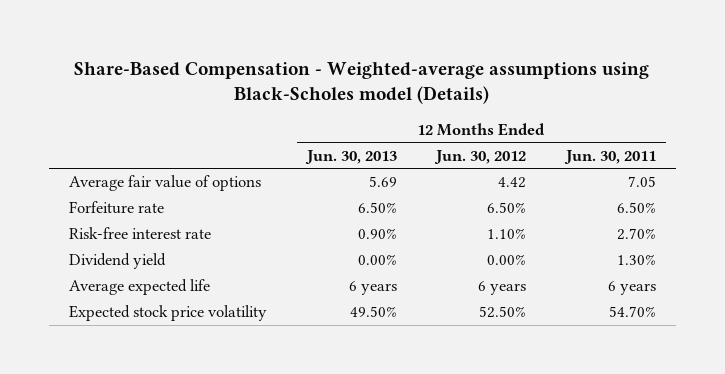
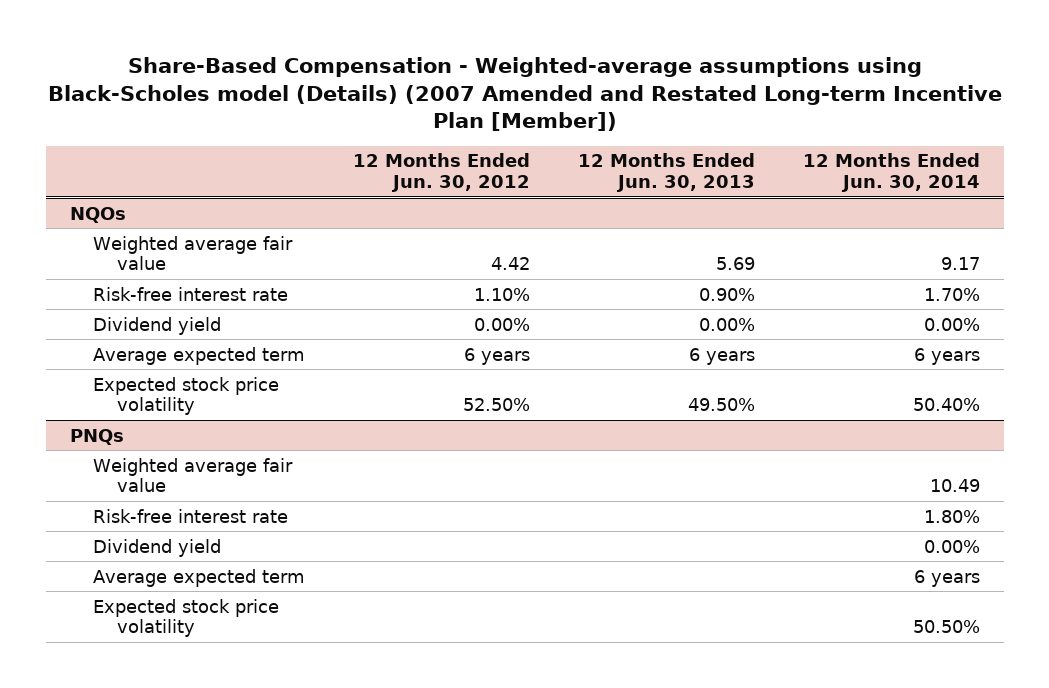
- Share-Based Compensation - Weighted-average assumptions using Black-Scholes model (Details)
+ Share-Based Compensation - Weighted-average assumptions using Black-Scholes model (Details) (2007 Amended and Restated Long-term Incentive Plan [Member])
- | 12 Months Ended Jun. 30, 2013 | 12 Months Ended Jun. 30, 2012 | 12 Months Ended Jun. 30, 2011
+ | 12 Months Ended Jun. 30, 2012 | 12 Months Ended Jun. 30, 2013 | 12 Months Ended Jun. 30, 2014
- Average fair value of options | 5.69 | 4.42 | 7.05
- Forfeiture rate | 6.50% | 6.50% | 6.50%
+ NQOs
+ Weighted average fair value | 4.42 | 5.69 | 9.17
- Average expected life | 6 years | 6 years | 6 years
+ Average expected term | 6 years | 6 years | 6 years
+ PNQs
+ Weighted average fair value | | | 10.49
+ Risk-free interest rate | | | 1.80%
+ Dividend yield | | | 0.00%
+ Average expected term | | | 6 years
+ Expected stock price volatility | | | 50.50%

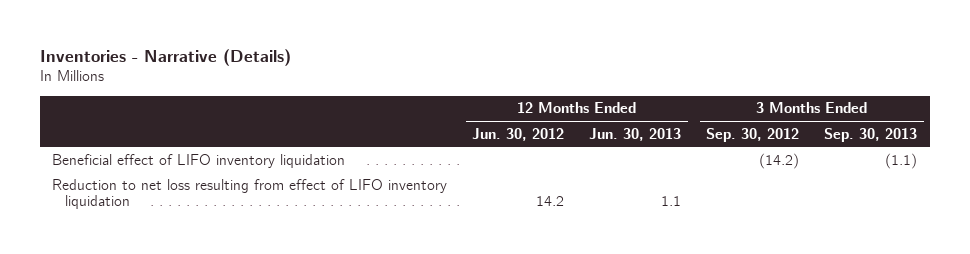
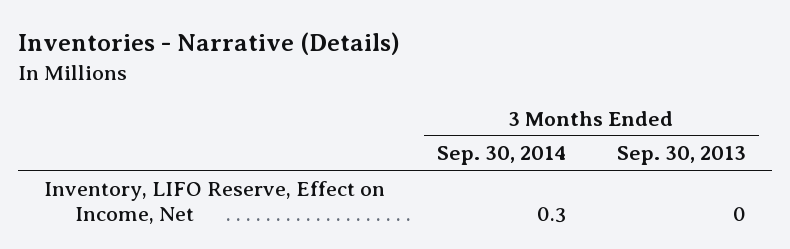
- | 12 Months Ended Jun. 30, 2012 | 12 Months Ended Jun. 30, 2013 | 3 Months Ended Sep. 30, 2012 | 3 Months Ended Sep. 30, 2013
+ | 3 Months Ended Sep. 30, 2014 | 3 Months Ended Sep. 30, 2013
- Beneficial effect of LIFO inventory liquidation | | | (14.2) | (1.1)
- Reduction to net loss resulting from effect of LIFO inventory liquidation | 14.2 | 1.1 | |
+ Inventory, LIFO Reserve, Effect on Income, Net | 0.3 | 0

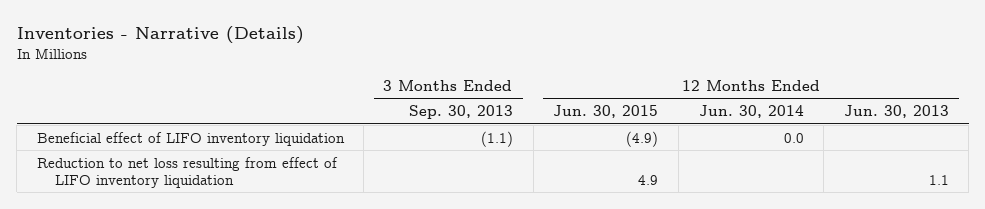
- | 3 Months Ended Sep. 30, 2014 | 3 Months Ended Sep. 30, 2013
+ | 3 Months Ended Sep. 30, 2013 | 12 Months Ended Jun. 30, 2015 | 12 Months Ended Jun. 30, 2014 | 12 Months Ended Jun. 30, 2013
- Inventory, LIFO Reserve, Effect on Income, Net | 0.3 | 0
+ Beneficial effect of LIFO inventory liquidation | (1.1) | (4.9) | 0.0 |
+ Reduction to net loss resulting from effect of LIFO inventory liquidation | | 4.9 | | 1.1

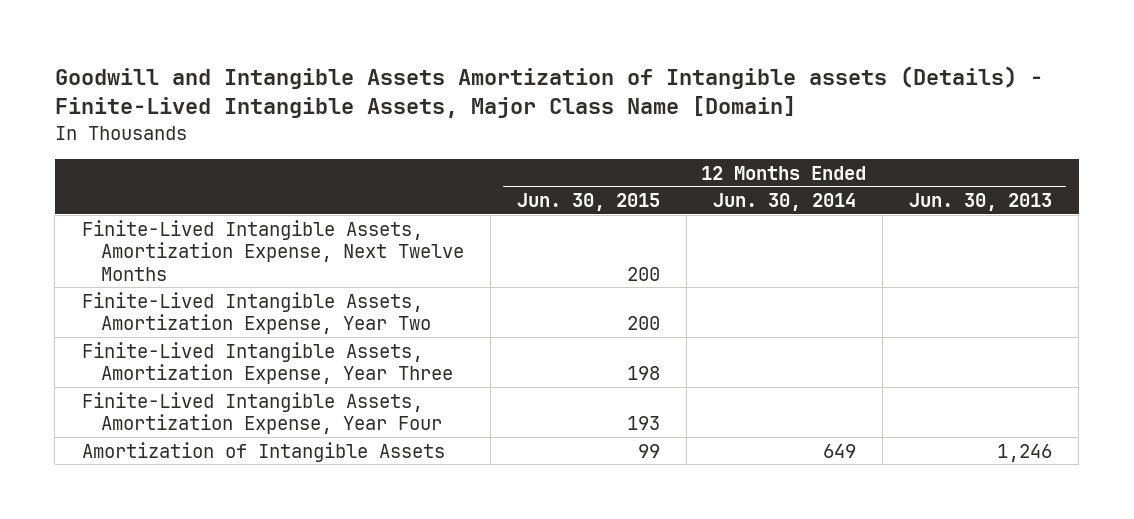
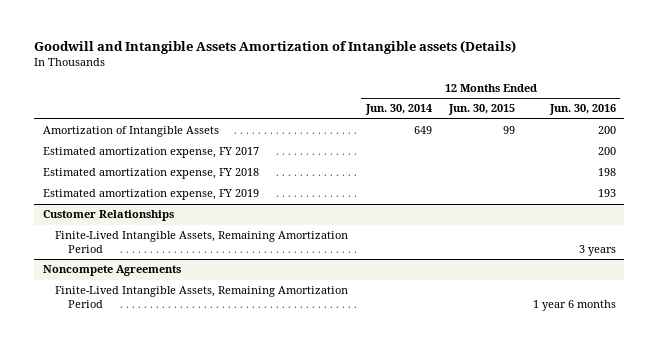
- Goodwill and Intangible Assets Amortization of Intangible assets (Details) - Finite-Lived Intangible Assets, Major Class Name [Domain]
+ Goodwill and Intangible Assets Amortization of Intangible assets (Details)
- | 12 Months Ended Jun. 30, 2015 | 12 Months Ended Jun. 30, 2014 | 12 Months Ended Jun. 30, 2013
+ | 12 Months Ended Jun. 30, 2014 | 12 Months Ended Jun. 30, 2015 | 12 Months Ended Jun. 30, 2016
- Finite-Lived Intangible Assets, Amortization Expense, Next Twelve Months | 200 | |
- Finite-Lived Intangible Assets, Amortization Expense, Year Two | 200 | |
- Finite-Lived Intangible Assets, Amortization Expense, Year Three | 198 | |
- Finite-Lived Intangible Assets, Amortization Expense, Year Four | 193 | |
+ Estimated amortization expense, FY 2017 | | | 200
+ Estimated amortization expense, FY 2018 | | | 198
+ Estimated amortization expense, FY 2019 | | | 193
+ Customer Relationships
+ Finite-Lived Intangible Assets, Remaining Amortization Period | | | 3 years
+ Noncompete Agreements
+ Finite-Lived Intangible Assets, Remaining Amortization Period | | | 1 year 6 months

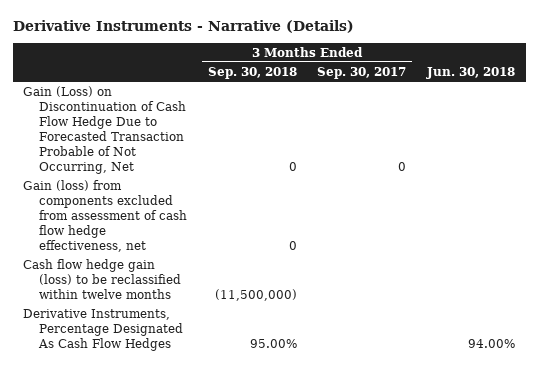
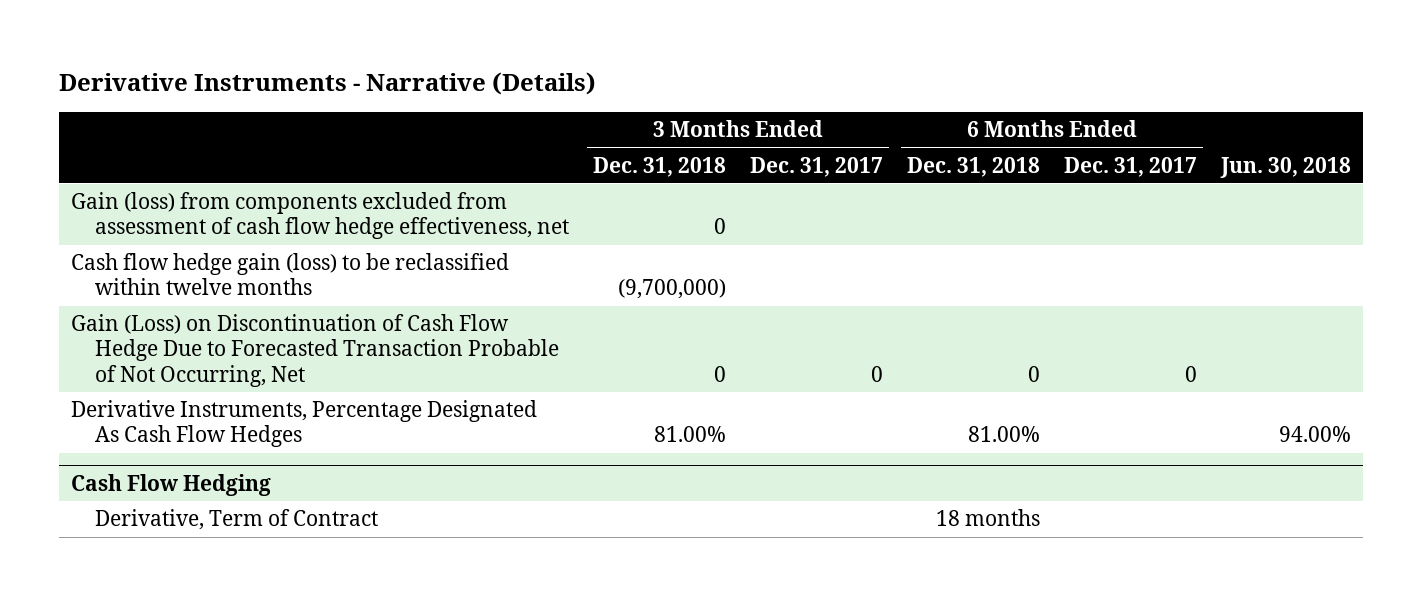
- | 3 Months Ended Sep. 30, 2018 | 3 Months Ended Sep. 30, 2017 | Jun. 30, 2018
+ | 3 Months Ended Dec. 31, 2018 | 3 Months Ended Dec. 31, 2017 | 6 Months Ended Dec. 31, 2018 | 6 Months Ended Dec. 31, 2017 | Jun. 30, 2018
moved down: Gain (Loss) on Discontinuation of Cash Flow Hedge Due to Forecasted Transaction Probable of Not Occurring, Net | 0 | 0 | 0 | 0 |
+ Cash Flow Hedging
+ Derivative, Term of Contract | | | 18 months | |

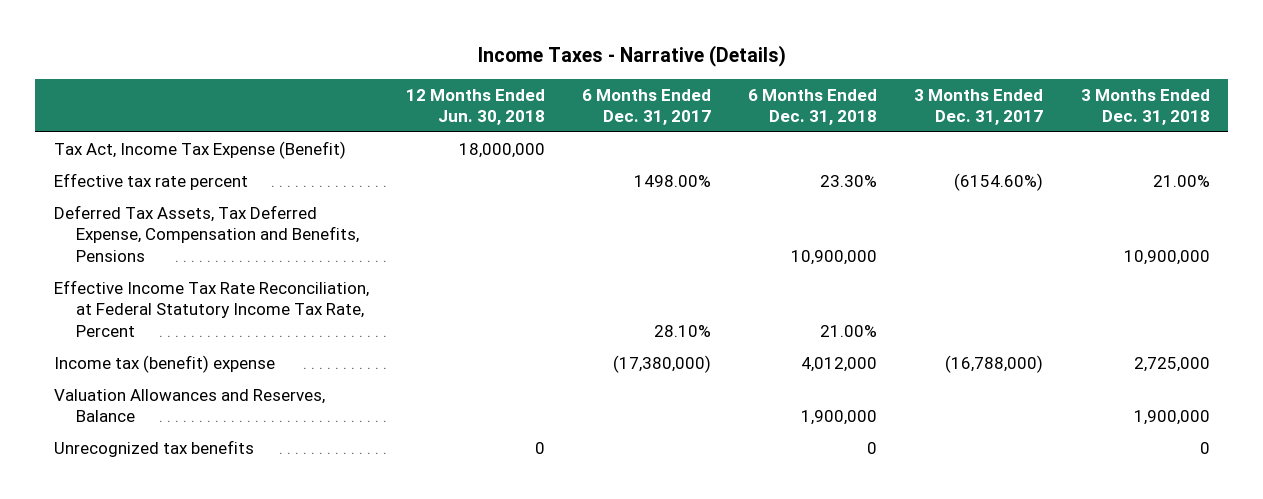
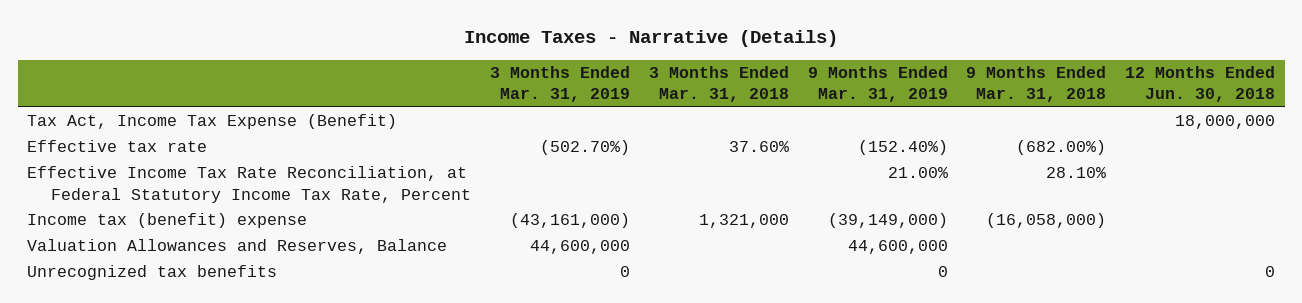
- | 12 Months Ended Jun. 30, 2018 | 6 Months Ended Dec. 31, 2017 | 6 Months Ended Dec. 31, 2018 | 3 Months Ended Dec. 31, 2017 | 3 Months Ended Dec. 31, 2018
+ | 3 Months Ended Mar. 31, 2019 | 3 Months Ended Mar. 31, 2018 | 9 Months Ended Mar. 31, 2019 | 9 Months Ended Mar. 31, 2018 | 12 Months Ended Jun. 30, 2018
- Effective tax rate percent | | 1498.00% | 23.30% | (6154.60%) | 21.00%
- Deferred Tax Assets, Tax Deferred Expense, Compensation and Benefits, Pensions | | | 10,900,000 | | 10,900,000
+ Effective tax rate | (502.70%) | 37.60% | (152.40%) | (682.00%) |

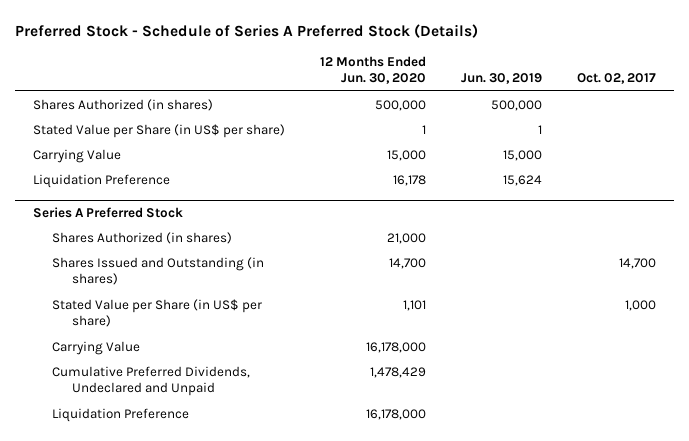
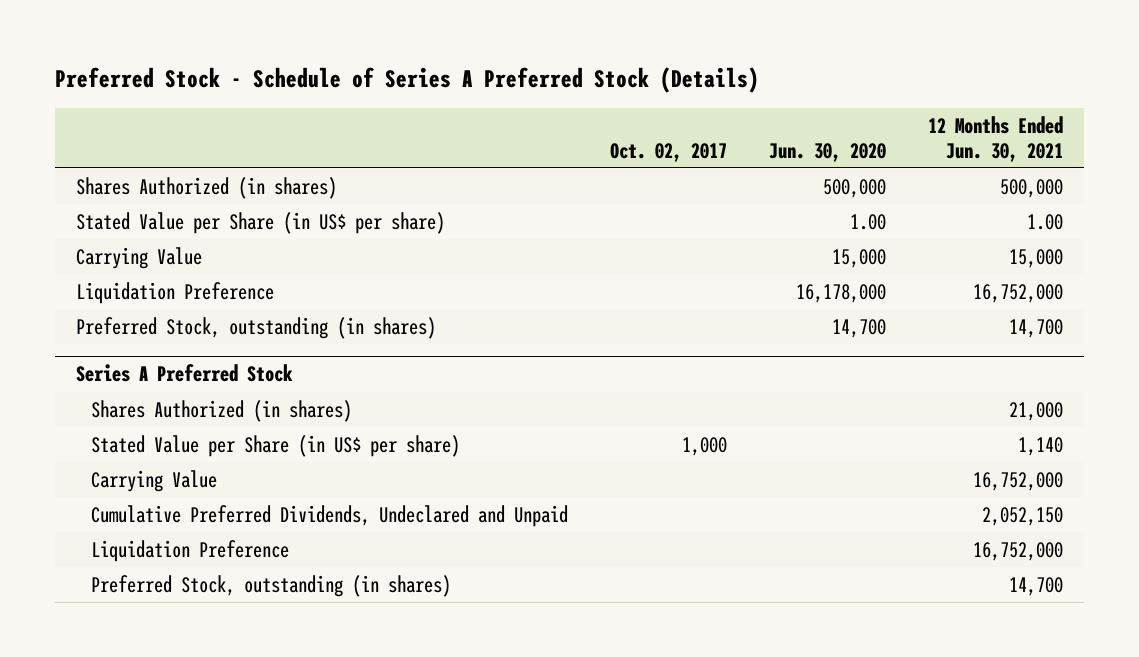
- | 12 Months Ended Jun. 30, 2020 | Jun. 30, 2019 | Oct. 02, 2017
+ | Oct. 02, 2017 | Jun. 30, 2020 | 12 Months Ended Jun. 30, 2021
+ Preferred Stock, outstanding (in shares) | | 14,700 | 14,700
@ Series A Preferred Stock
- Shares Issued and Outstanding (in shares) | 14,700 | | 14,700
+ Preferred Stock, outstanding (in shares) | | | 14,700

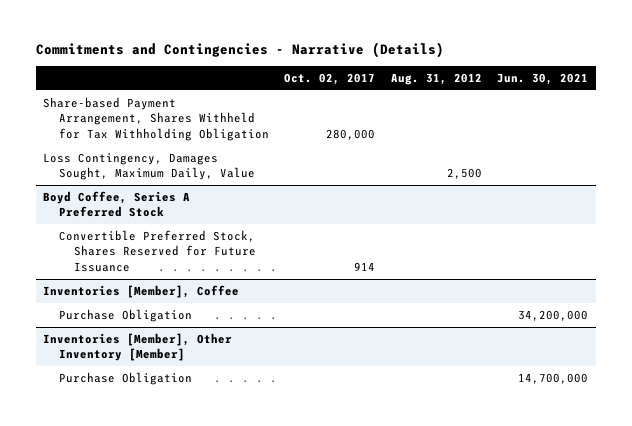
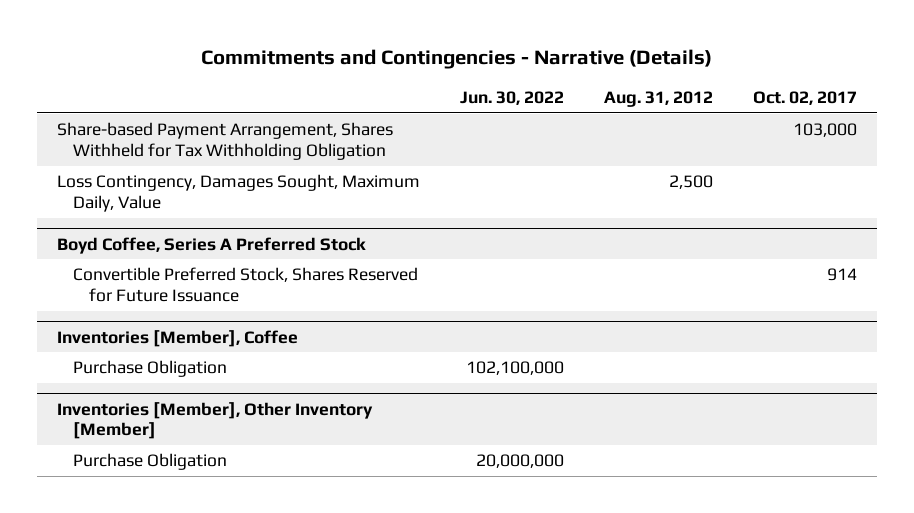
- | Oct. 02, 2017 | Aug. 31, 2012 | Jun. 30, 2021
+ | Jun. 30, 2022 | Aug. 31, 2012 | Oct. 02, 2017
- Share-based Payment Arrangement, Shares Withheld for Tax Withholding Obligation | 280,000 | |
+ Share-based Payment Arrangement, Shares Withheld for Tax Withholding Obligation | | | 103,000

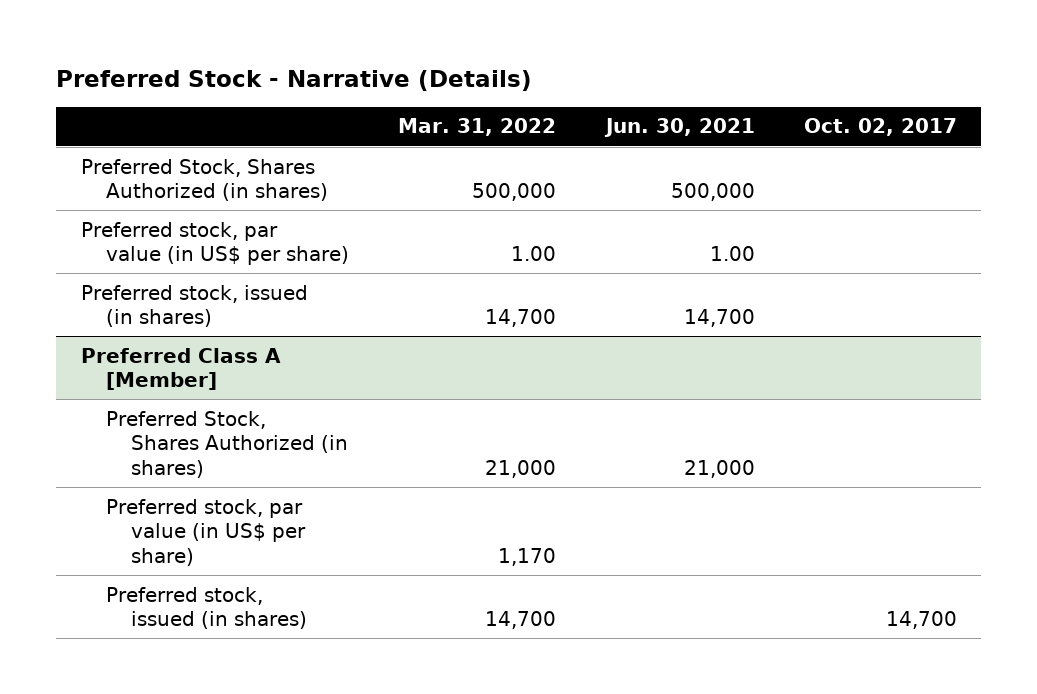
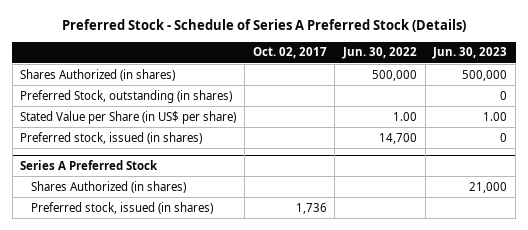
- Preferred Stock - Narrative (Details)
+ Preferred Stock - Schedule of Series A Preferred Stock (Details)
- | Mar. 31, 2022 | Jun. 30, 2021 | Oct. 02, 2017
+ | Oct. 02, 2017 | Jun. 30, 2022 | Jun. 30, 2023
- Preferred Stock, Shares Authorized (in shares) | 500,000 | 500,000 |
- Preferred stock, par value (in US$ per share) | 1.00 | 1.00 |
+ Shares Authorized (in shares) | | 500,000 | 500,000
+ Preferred Stock, outstanding (in shares) | | | 0
+ Stated Value per Share (in US$ per share) | | 1.00 | 1.00
- Preferred Class A [Member]
- Preferred Stock, Shares Authorized (in shares) | 21,000 | 21,000 |
- Preferred stock, par value (in US$ per share) | 1,170 | |
- Preferred stock, issued (in shares) | 14,700 | | 14,700
+ Series A Preferred Stock
+ Shares Authorized (in shares) | | | 21,000
+ Preferred stock, issued (in shares) | 1,736 | |

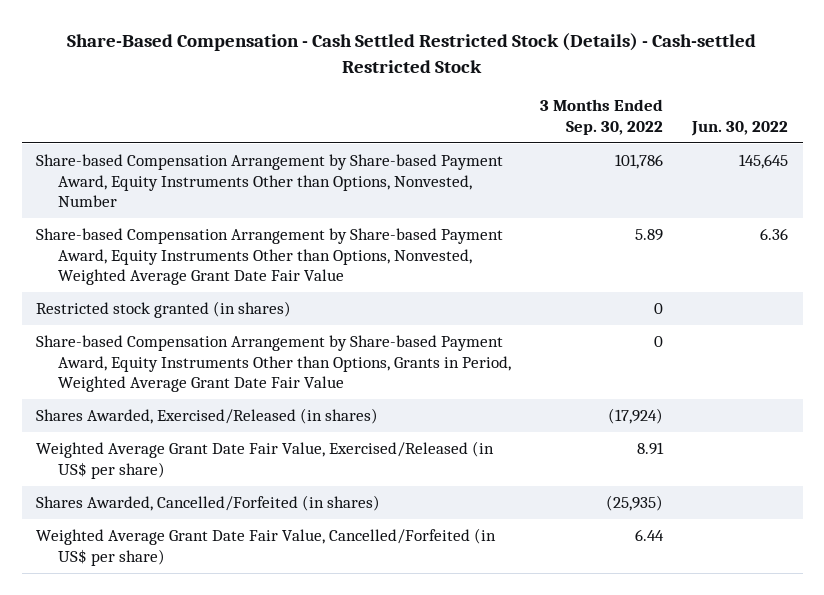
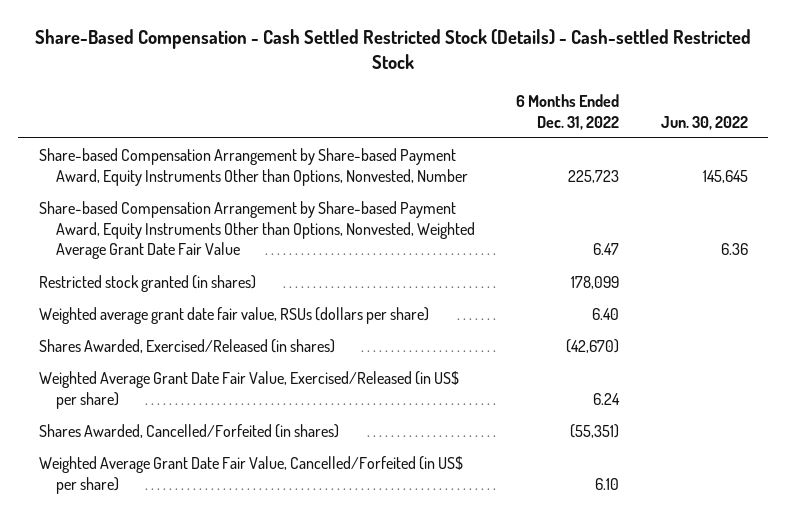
- | 3 Months Ended Sep. 30, 2022 | Jun. 30, 2022
+ | 6 Months Ended Dec. 31, 2022 | Jun. 30, 2022
- Share-based Compensation Arrangement by Share-based Payment Award, Equity Instruments Other than Options, Grants in Period, Weighted Average Grant Date Fair Value | 0 |
+ Weighted average grant date fair value, RSUs (dollars per share) | 6.40 |

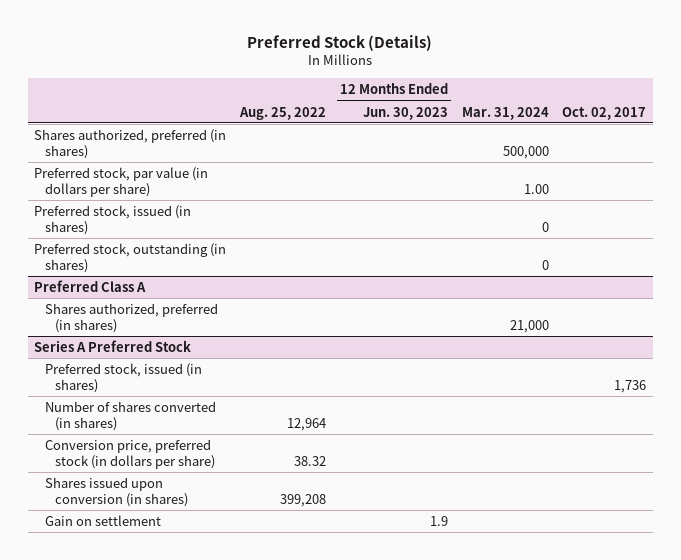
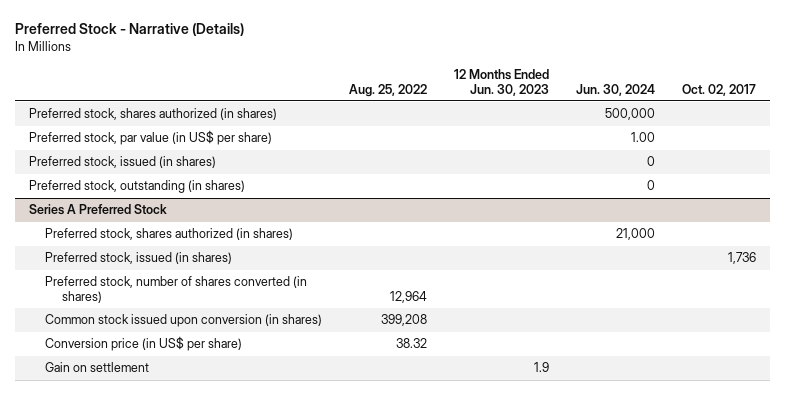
- Preferred Stock (Details)
+ Preferred Stock - Narrative (Details)
- | Aug. 25, 2022 | 12 Months Ended Jun. 30, 2023 | Mar. 31, 2024 | Oct. 02, 2017
+ | Aug. 25, 2022 | 12 Months Ended Jun. 30, 2023 | Jun. 30, 2024 | Oct. 02, 2017
- Shares authorized, preferred (in shares) | | | 500,000 |
- Preferred stock, par value (in dollars per share) | | | 1.00 |
+ Preferred stock, shares authorized (in shares) | | | 500,000 |
+ Preferred stock, par value (in US$ per share) | | | 1.00 |
- Preferred Class A
- Shares authorized, preferred (in shares) | | | 21,000 |
@ Series A Preferred Stock
+ Preferred stock, shares authorized (in shares) | | | 21,000 |
- Number of shares converted (in shares) | 12,964 | | |
- Conversion price, preferred stock (in dollars per share) | 38.32 | | |
- Shares issued upon conversion (in shares) | 399,208 | | |
+ Preferred stock, number of shares converted (in shares) | 12,964 | | |
+ Common stock issued upon conversion (in shares) | 399,208 | | |
+ Conversion price (in US$ per share) | 38.32 | | |

